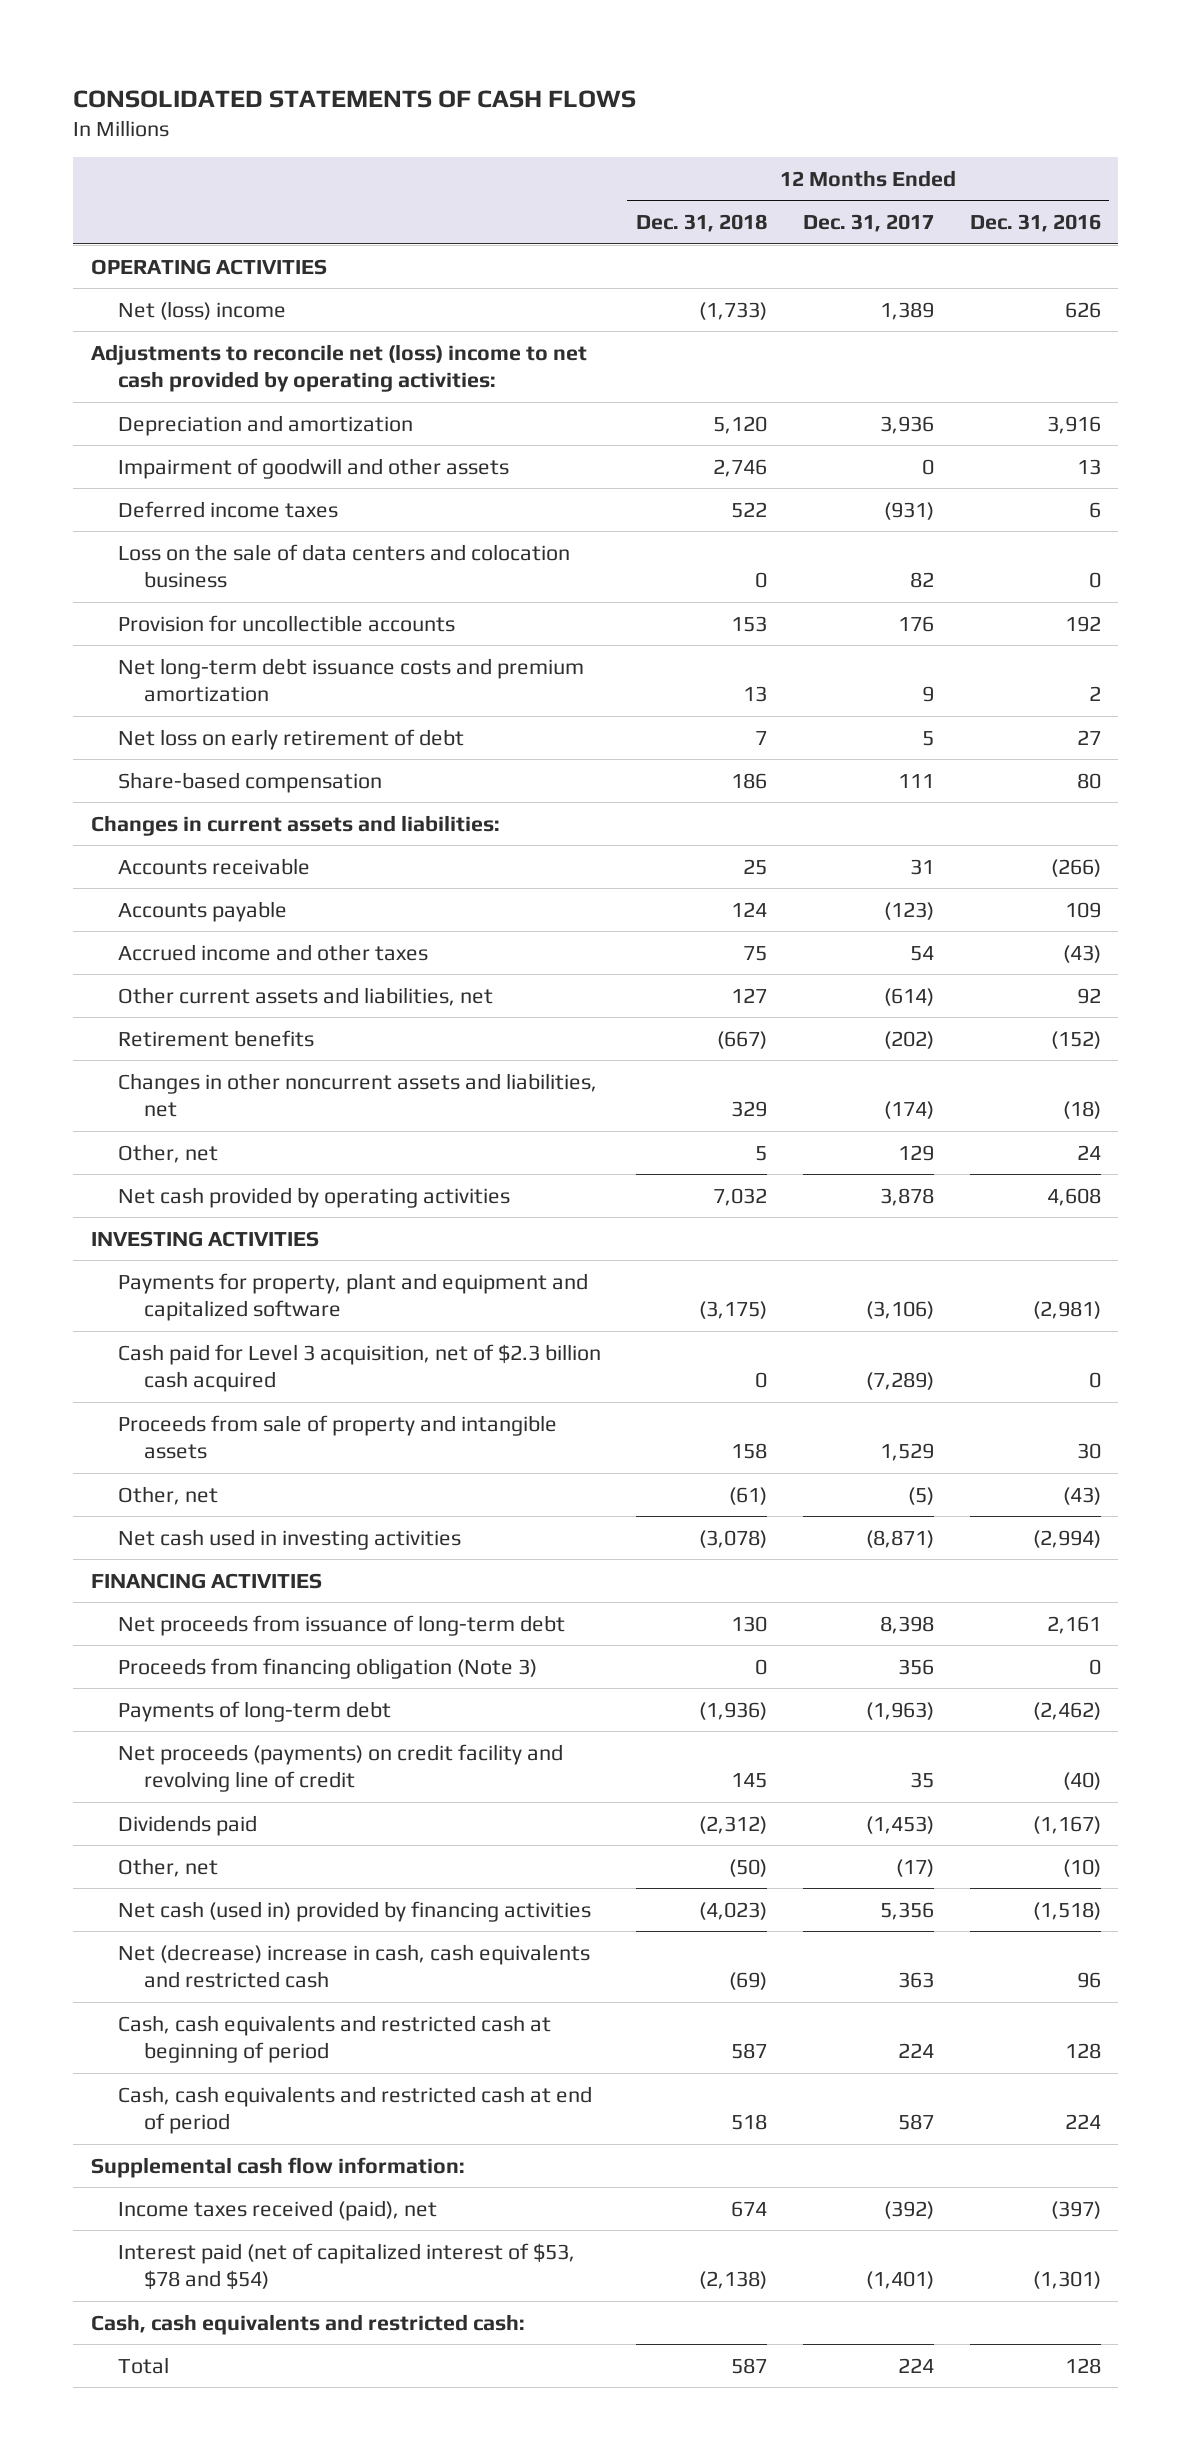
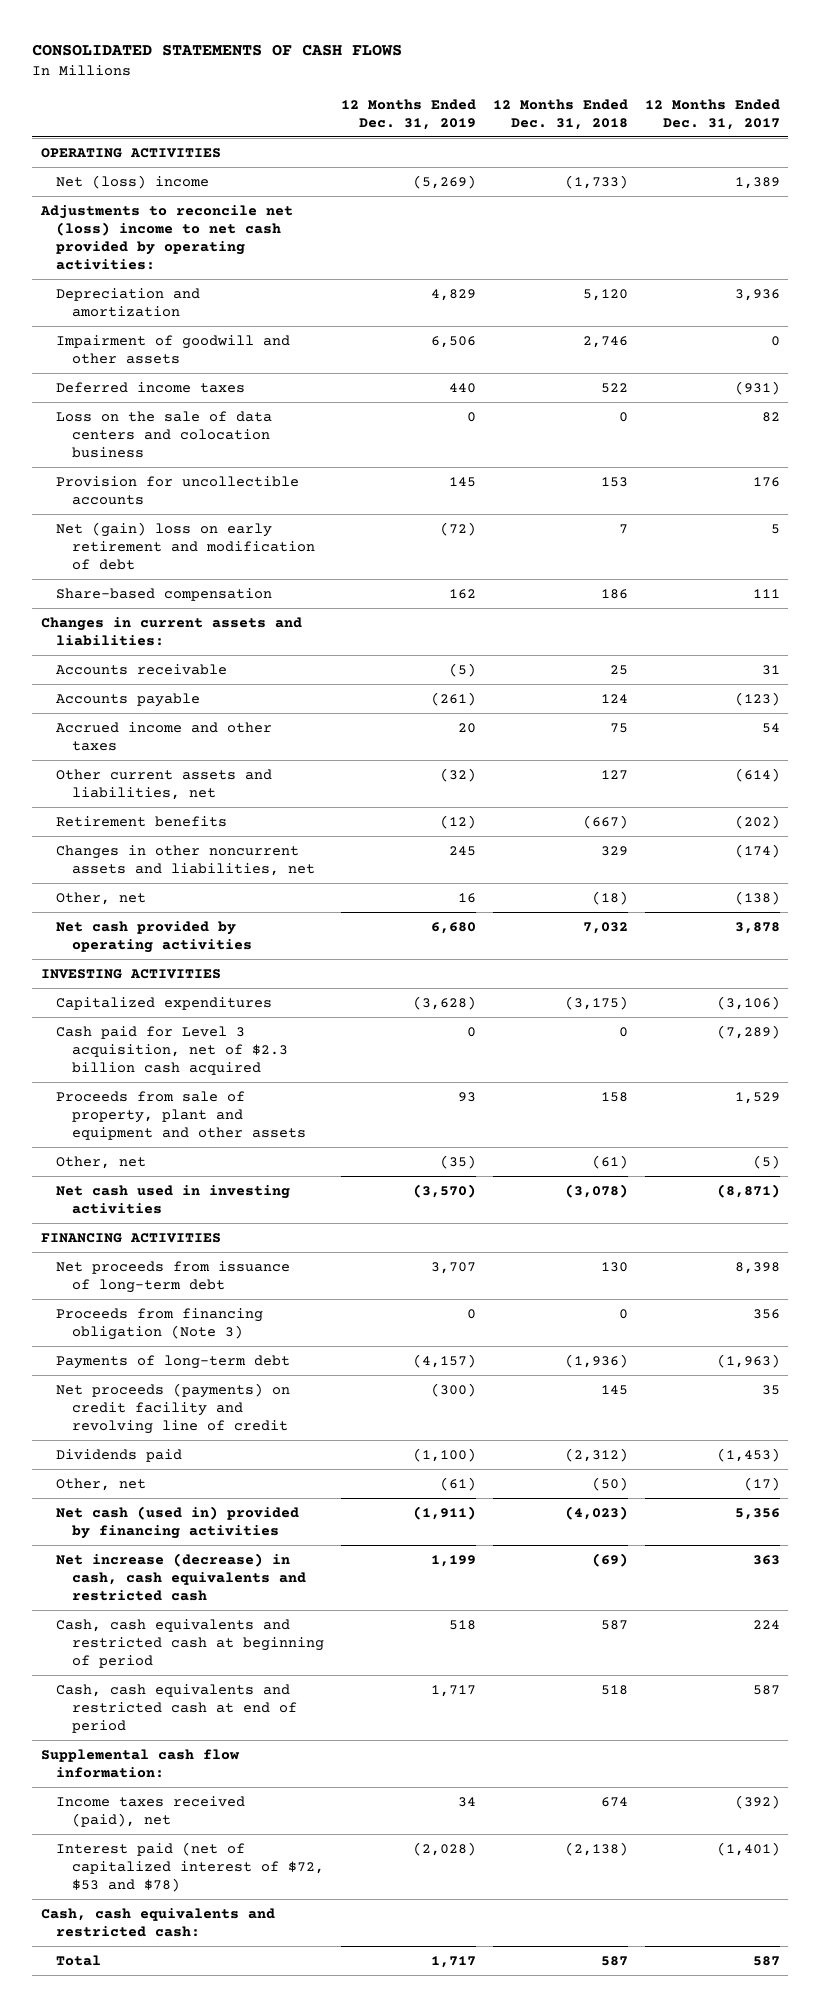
- | 12 Months Ended Dec. 31, 2018 | 12 Months Ended Dec. 31, 2017 | 12 Months Ended Dec. 31, 2016
+ | 12 Months Ended Dec. 31, 2019 | 12 Months Ended Dec. 31, 2018 | 12 Months Ended Dec. 31, 2017
- Net long-term debt issuance costs and premium amortization | 13 | 9 | 2
- Net loss on early retirement of debt | 7 | 5 | 27
+ Net (gain) loss on early retirement and modification of debt | (72) | 7 | 5
- Other, net | 5 | 129 | 24
+ Other, net | 16 | (18) | (138)
- Payments for property, plant and equipment and capitalized software | (3,175) | (3,106) | (2,981)
+ Capitalized expenditures | (3,628) | (3,175) | (3,106)
- Proceeds from sale of property and intangible assets | 158 | 1,529 | 30
+ Proceeds from sale of property, plant and equipment and other assets | 93 | 158 | 1,529
- Net (decrease) increase in cash, cash equivalents and restricted cash | (69) | 363 | 96
+ Net increase (decrease) in cash, cash equivalents and restricted cash | 1,199 | (69) | 363
- Interest paid (net of capitalized interest of $53, $78 and $54) | (2,138) | (1,401) | (1,301)
+ Interest paid (net of capitalized interest of $72, $53 and $78) | (2,028) | (2,138) | (1,401)
- Total | 587 | 224 | 128
+ Total | 1,717 | 587 | 587

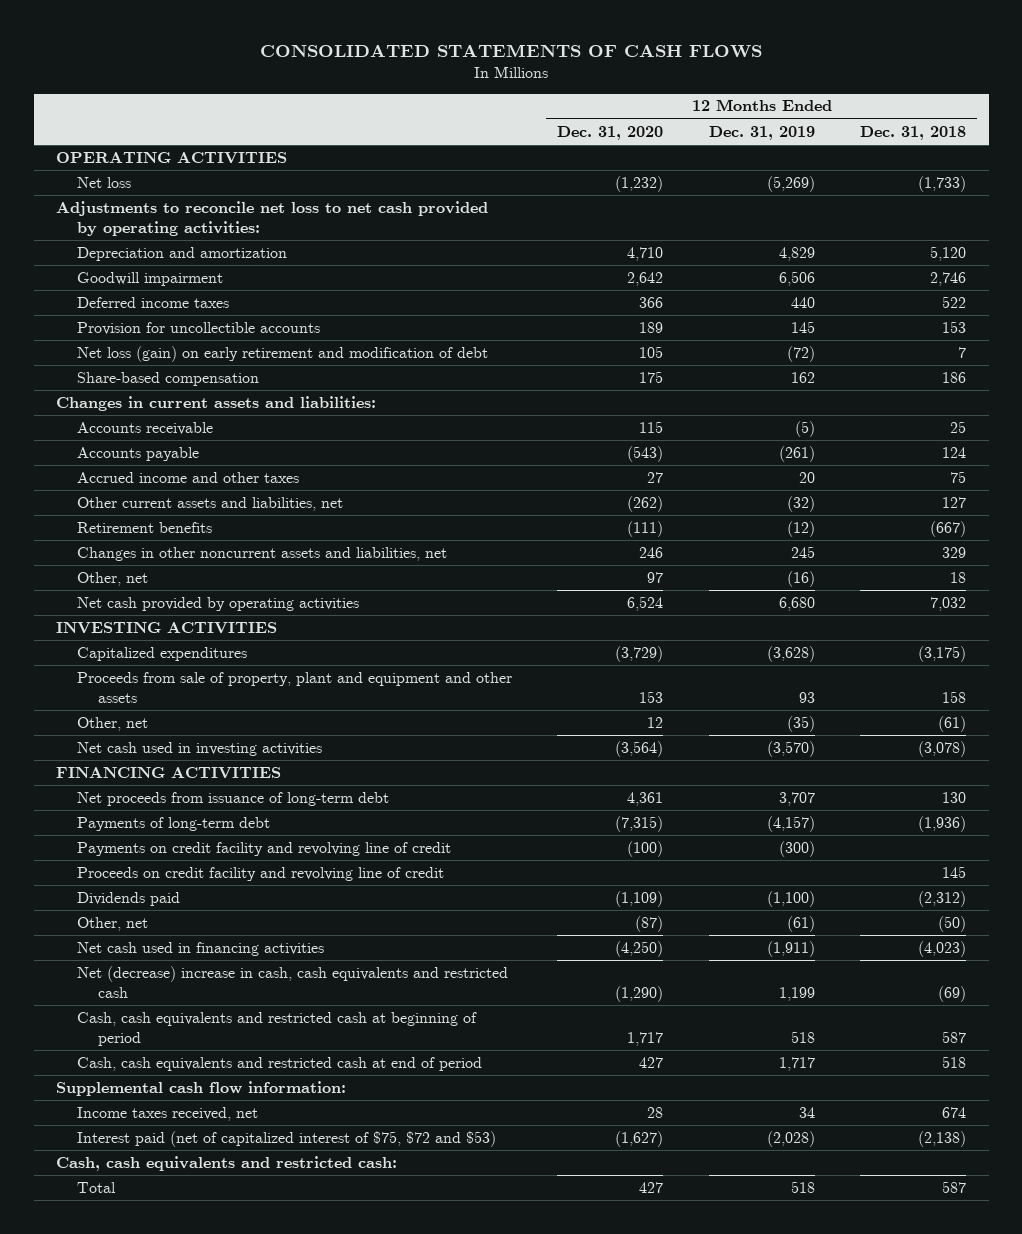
- | 12 Months Ended Dec. 31, 2019 | 12 Months Ended Dec. 31, 2018 | 12 Months Ended Dec. 31, 2017
+ | 12 Months Ended Dec. 31, 2020 | 12 Months Ended Dec. 31, 2019 | 12 Months Ended Dec. 31, 2018
- Net (loss) income | (5,269) | (1,733) | 1,389
- Adjustments to reconcile net (loss) income to net cash provided by operating activities:
+ Net loss | (1,232) | (5,269) | (1,733)
+ Adjustments to reconcile net loss to net cash provided by operating activities:
- Impairment of goodwill and other assets | 6,506 | 2,746 | 0
+ Goodwill impairment | 2,642 | 6,506 | 2,746
- Loss on the sale of data centers and colocation business | 0 | 0 | 82
- Net (gain) loss on early retirement and modification of debt | (72) | 7 | 5
+ Net loss (gain) on early retirement and modification of debt | 105 | (72) | 7
- Other, net | 16 | (18) | (138)
+ Other, net | 97 | (16) | 18
- Cash paid for Level 3 acquisition, net of $2.3 billion cash acquired | 0 | 0 | (7,289)
- Proceeds from financing obligation (Note 3) | 0 | 0 | 356
- Net proceeds (payments) on credit facility and revolving line of credit | (300) | 145 | 35
+ Payments on credit facility and revolving line of credit | (100) | (300) |
+ Proceeds on credit facility and revolving line of credit | | | 145
- Net cash (used in) provided by financing activities | (1,911) | (4,023) | 5,356
- Net increase (decrease) in cash, cash equivalents and restricted cash | 1,199 | (69) | 363
+ Net cash used in financing activities | (4,250) | (1,911) | (4,023)
+ Net (decrease) increase in cash, cash equivalents and restricted cash | (1,290) | 1,199 | (69)
- Income taxes received (paid), net | 34 | 674 | (392)
- Interest paid (net of capitalized interest of $72, $53 and $78) | (2,028) | (2,138) | (1,401)
+ Income taxes received, net | 28 | 34 | 674
+ Interest paid (net of capitalized interest of $75, $72 and $53) | (1,627) | (2,028) | (2,138)
- Total | 1,717 | 587 | 587
+ Total | 427 | 518 | 587

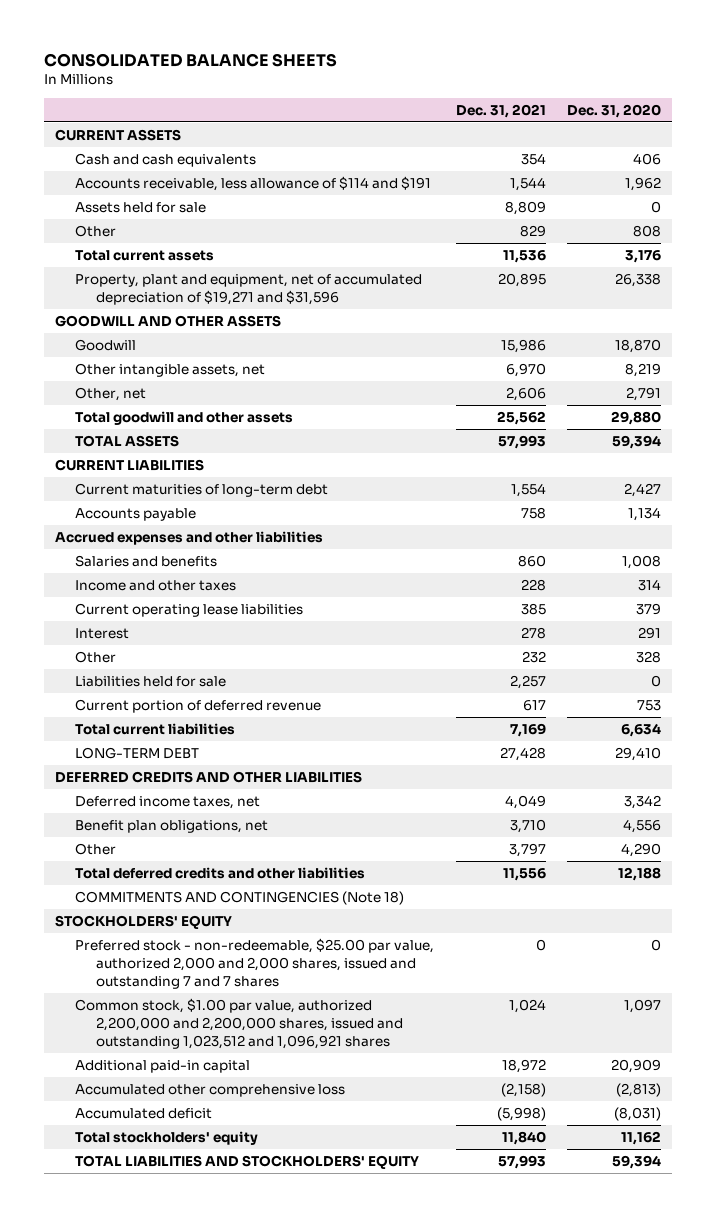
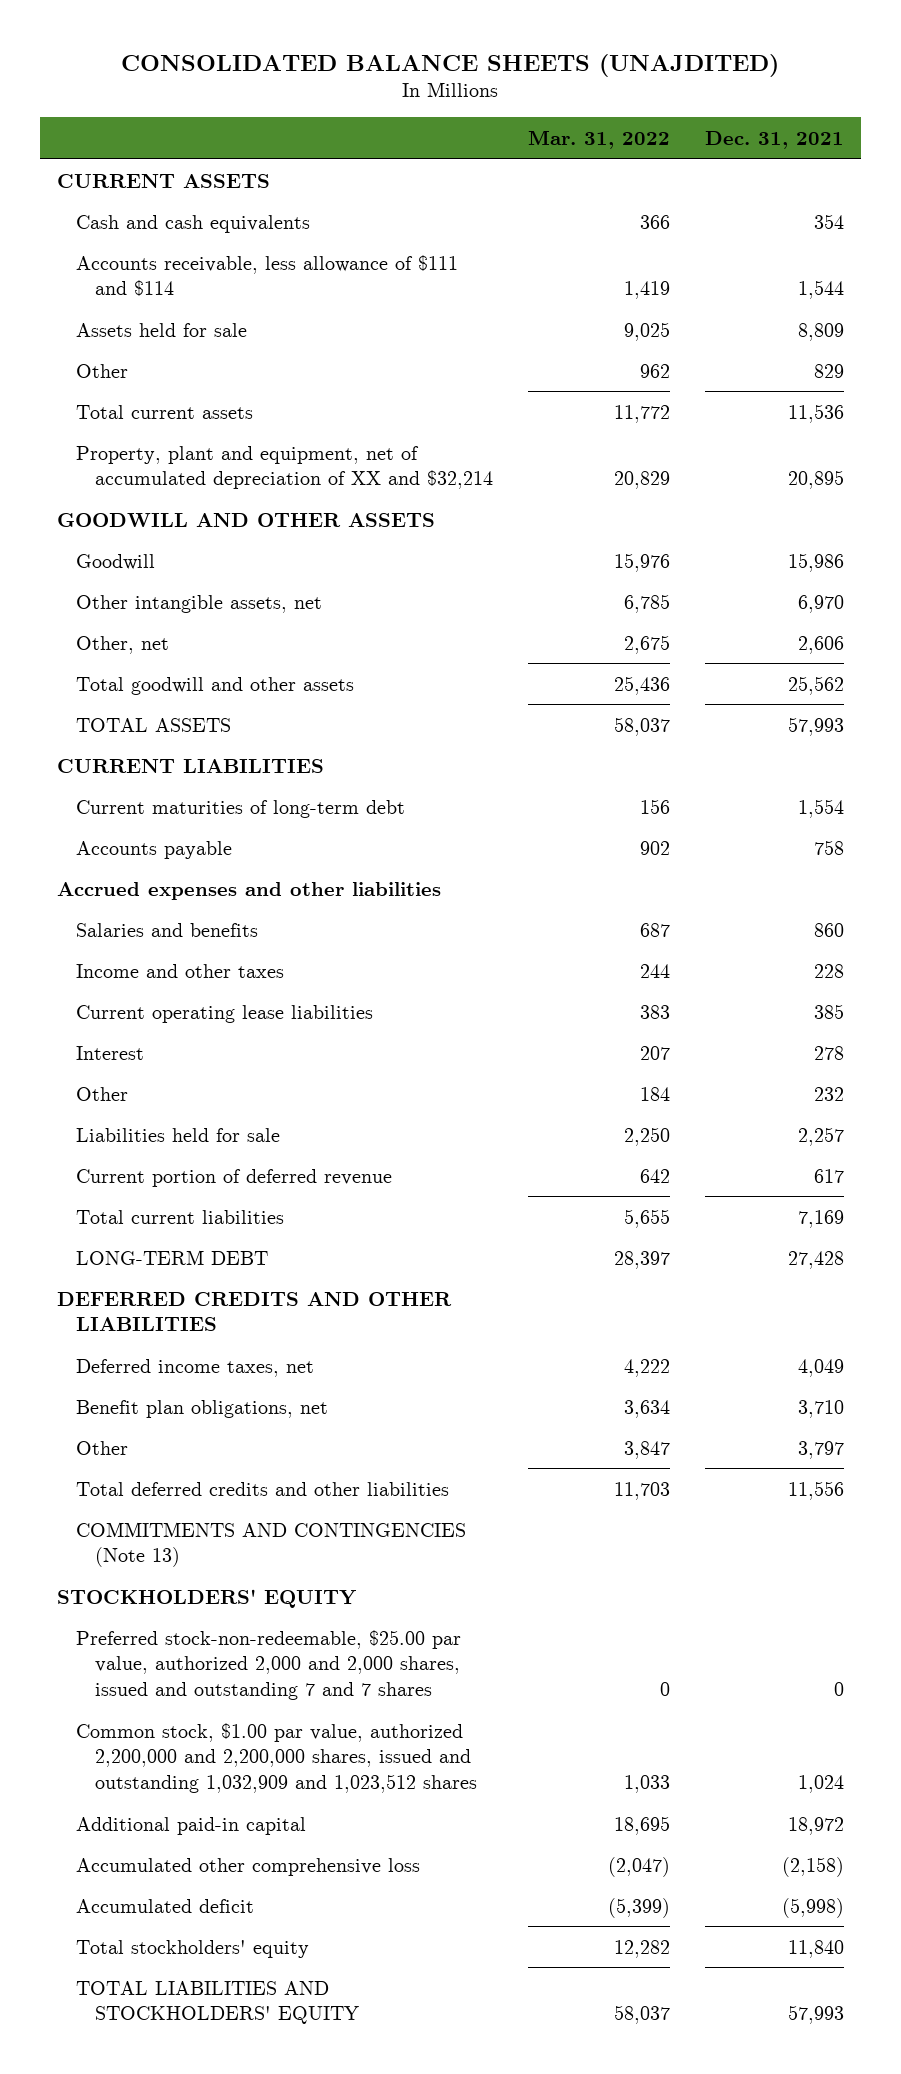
- CONSOLIDATED BALANCE SHEETS
+ CONSOLIDATED BALANCE SHEETS (UNAJDITED)
- | Dec. 31, 2021 | Dec. 31, 2020
+ | Mar. 31, 2022 | Dec. 31, 2021
- Accounts receivable, less allowance of $114 and $191 | 1,544 | 1,962
+ Accounts receivable, less allowance of $111 and $114 | 1,419 | 1,544
- Property, plant and equipment, net of accumulated depreciation of $19,271 and $31,596 | 20,895 | 26,338
+ Property, plant and equipment, net of accumulated depreciation of XX and $32,214 | 20,829 | 20,895
- COMMITMENTS AND CONTINGENCIES (Note 18)
+ COMMITMENTS AND CONTINGENCIES (Note 13)
- Preferred stock - non-redeemable, $25.00 par value, authorized 2,000 and 2,000 shares, issued and outstanding 7 and 7 shares | 0 | 0
- Common stock, $1.00 par value, authorized 2,200,000 and 2,200,000 shares, issued and outstanding 1,023,512 and 1,096,921 shares | 1,024 | 1,097
+ Preferred stock-non-redeemable, $25.00 par value, authorized 2,000 and 2,000 shares, issued and outstanding 7 and 7 shares | 0 | 0
+ Common stock, $1.00 par value, authorized 2,200,000 and 2,200,000 shares, issued and outstanding 1,032,909 and 1,023,512 shares | 1,033 | 1,024

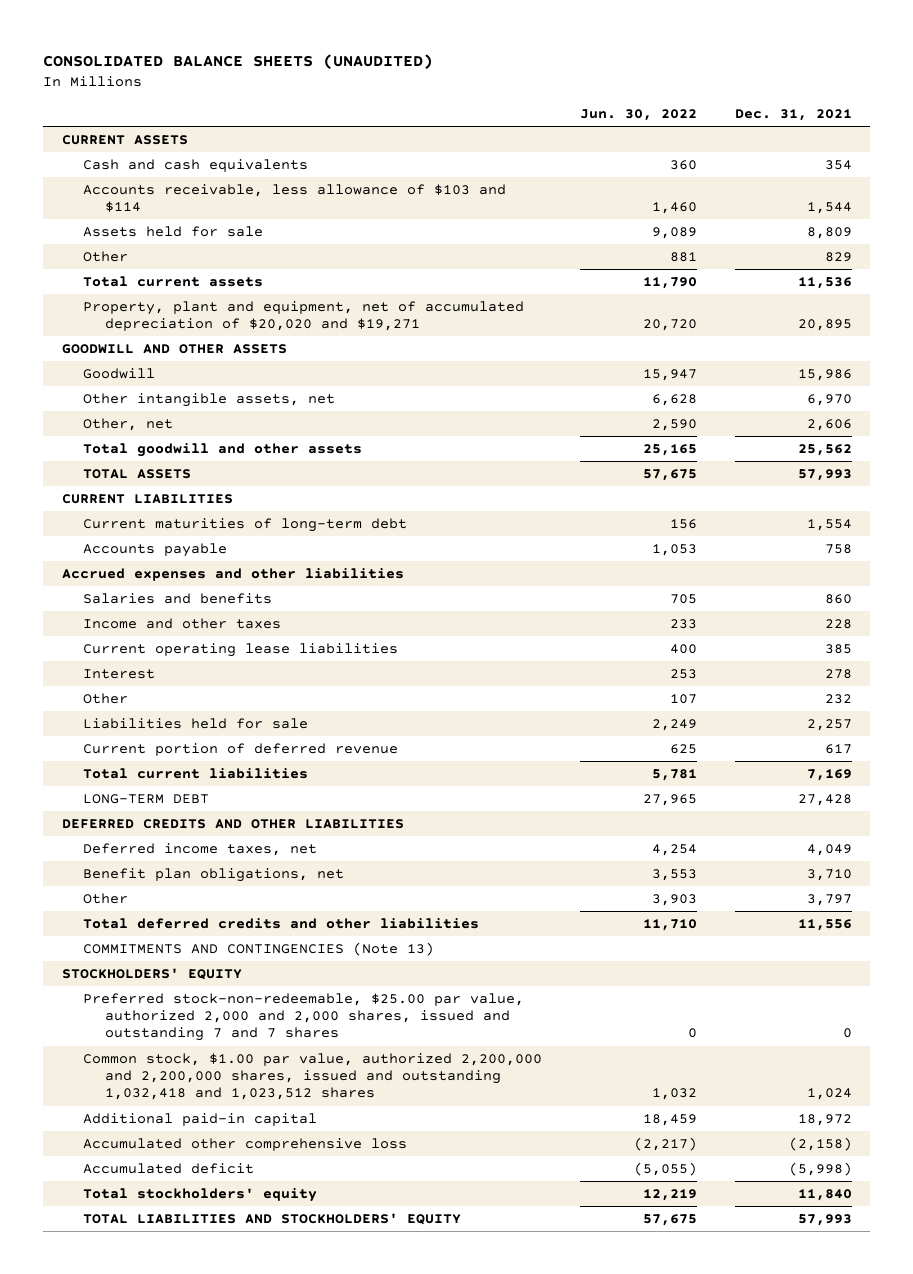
- CONSOLIDATED BALANCE SHEETS (UNAJDITED)
+ CONSOLIDATED BALANCE SHEETS (UNAUDITED)
- | Mar. 31, 2022 | Dec. 31, 2021
+ | Jun. 30, 2022 | Dec. 31, 2021
- Accounts receivable, less allowance of $111 and $114 | 1,419 | 1,544
+ Accounts receivable, less allowance of $103 and $114 | 1,460 | 1,544
- Property, plant and equipment, net of accumulated depreciation of XX and $32,214 | 20,829 | 20,895
+ Property, plant and equipment, net of accumulated depreciation of $20,020 and $19,271 | 20,720 | 20,895
- Common stock, $1.00 par value, authorized 2,200,000 and 2,200,000 shares, issued and outstanding 1,032,909 and 1,023,512 shares | 1,033 | 1,024
+ Common stock, $1.00 par value, authorized 2,200,000 and 2,200,000 shares, issued and outstanding 1,032,418 and 1,023,512 shares | 1,032 | 1,024

